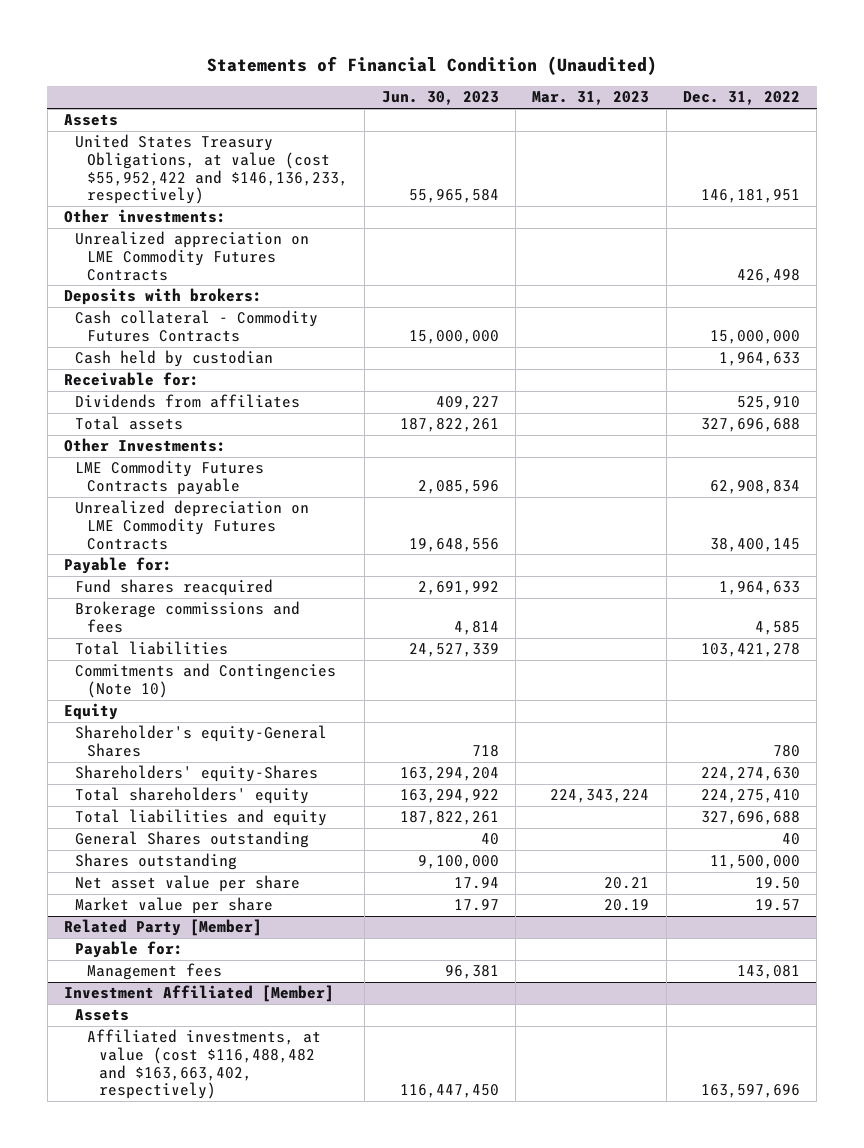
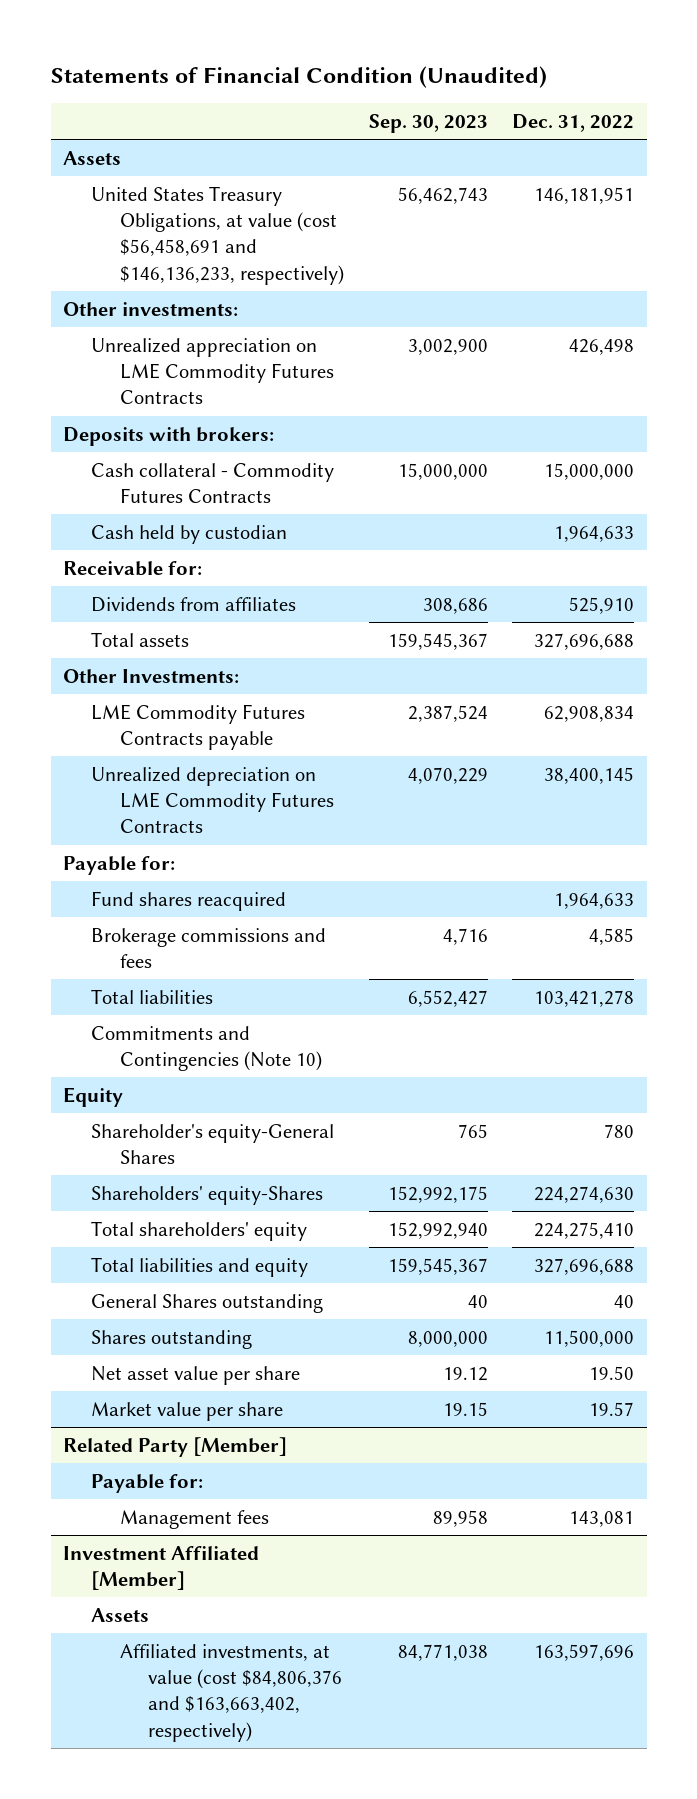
- | Jun. 30, 2023 | Mar. 31, 2023 | Dec. 31, 2022
+ | Sep. 30, 2023 | Dec. 31, 2022
- United States Treasury Obligations, at value (cost $55,952,422 and $146,136,233, respectively) | 55,965,584 | | 146,181,951
+ United States Treasury Obligations, at value (cost $56,458,691 and $146,136,233, respectively) | 56,462,743 | 146,181,951
@ Investment Affiliated [Member]
- Affiliated investments, at value (cost $116,488,482 and $163,663,402, respectively) | 116,447,450 | | 163,597,696
+ Affiliated investments, at value (cost $84,806,376 and $163,663,402, respectively) | 84,771,038 | 163,597,696

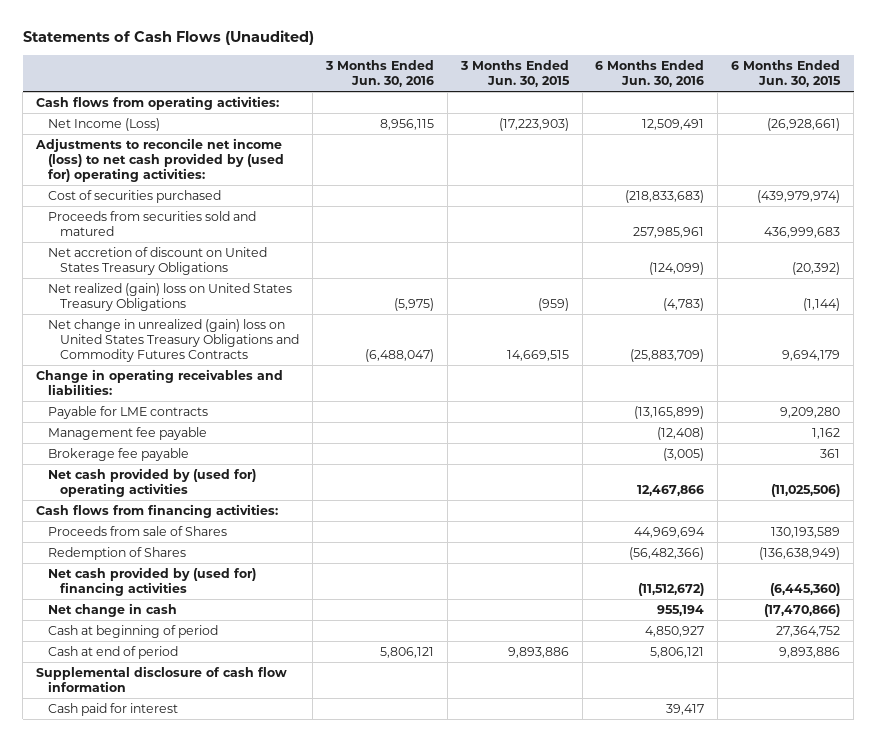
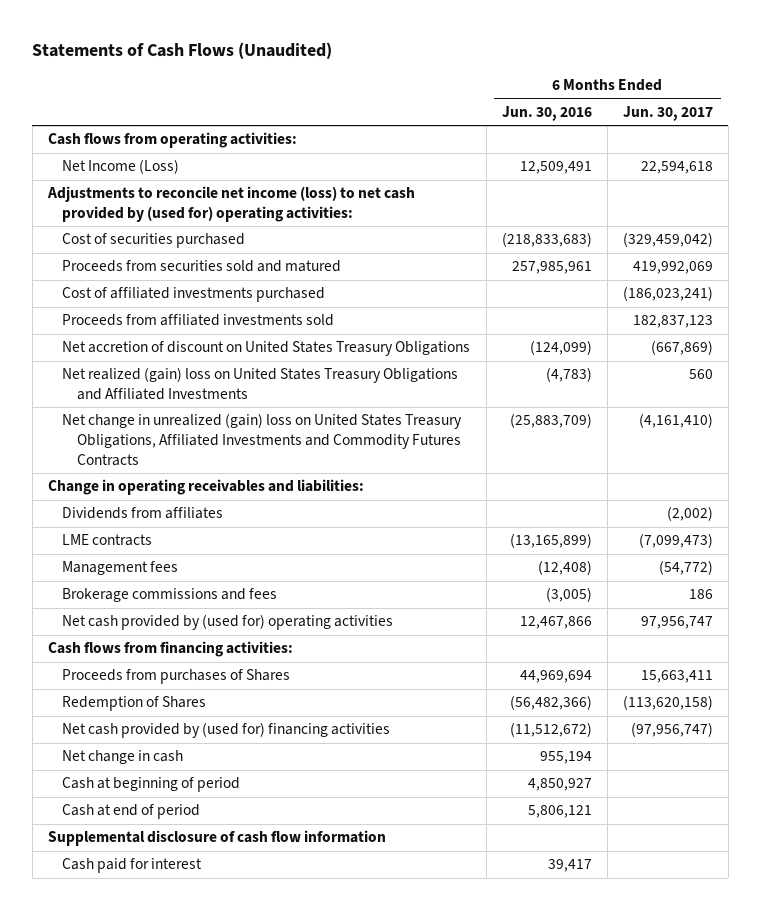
- | 3 Months Ended Jun. 30, 2016 | 3 Months Ended Jun. 30, 2015 | 6 Months Ended Jun. 30, 2016 | 6 Months Ended Jun. 30, 2015
+ | 6 Months Ended Jun. 30, 2016 | 6 Months Ended Jun. 30, 2017
+ Cost of affiliated investments purchased | | (186,023,241)
+ Proceeds from affiliated investments sold | | 182,837,123
- Net realized (gain) loss on United States Treasury Obligations | (5,975) | (959) | (4,783) | (1,144)
- Net change in unrealized (gain) loss on United States Treasury Obligations and Commodity Futures Contracts | (6,488,047) | 14,669,515 | (25,883,709) | 9,694,179
+ Net realized (gain) loss on United States Treasury Obligations and Affiliated Investments | (4,783) | 560
+ Net change in unrealized (gain) loss on United States Treasury Obligations, Affiliated Investments and Commodity Futures Contracts | (25,883,709) | (4,161,410)
- Payable for LME contracts | | | (13,165,899) | 9,209,280
- Management fee payable | | | (12,408) | 1,162
- Brokerage fee payable | | | (3,005) | 361
+ Dividends from affiliates | | (2,002)
+ LME contracts | (13,165,899) | (7,099,473)
+ Management fees | (12,408) | (54,772)
+ Brokerage commissions and fees | (3,005) | 186
- Proceeds from sale of Shares | | | 44,969,694 | 130,193,589
+ Proceeds from purchases of Shares | 44,969,694 | 15,663,411

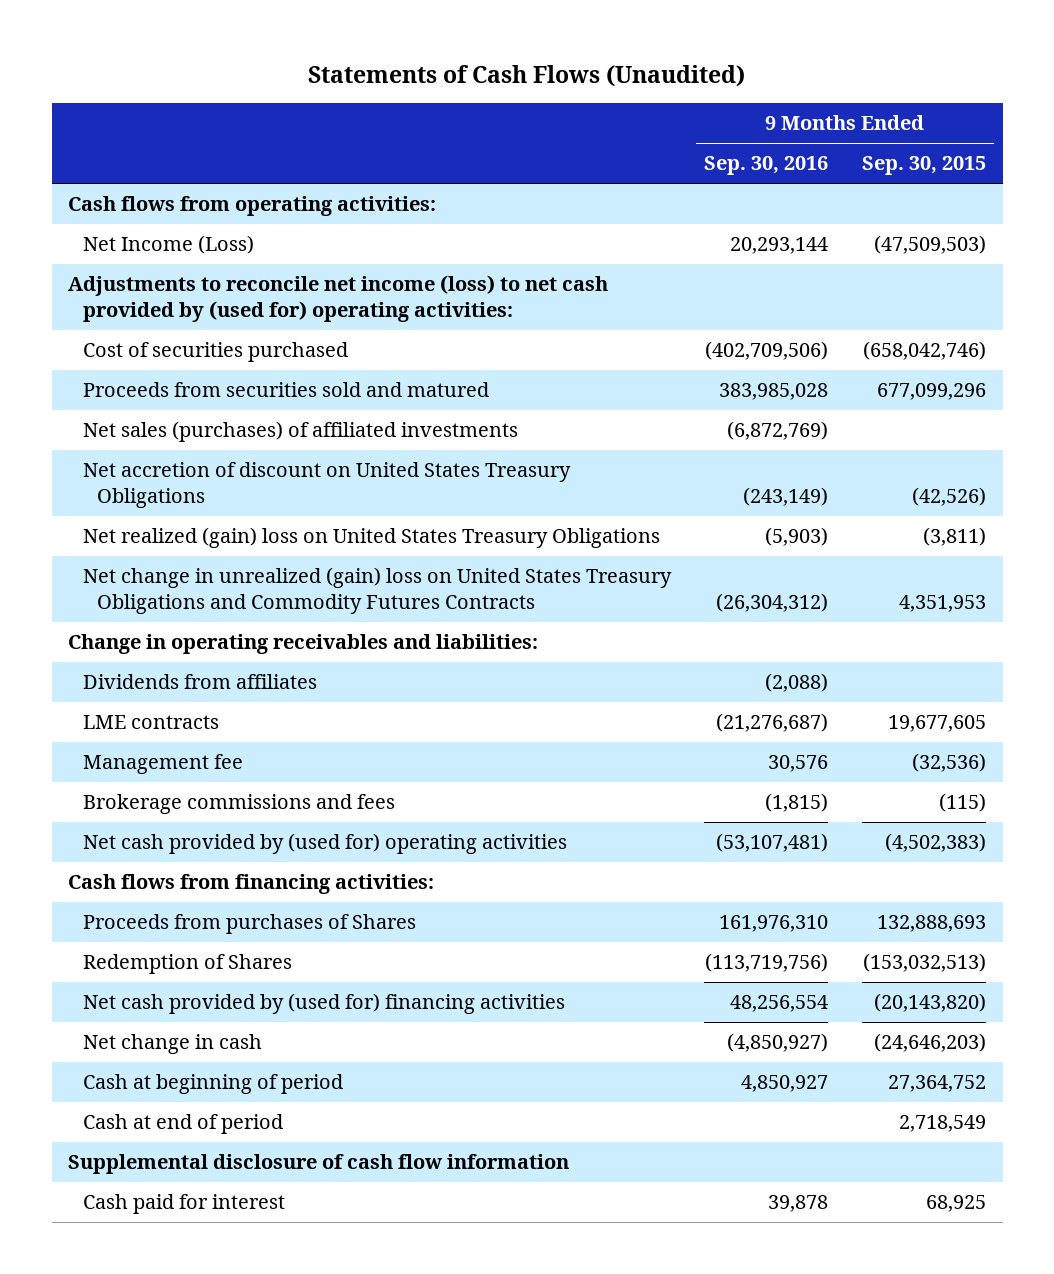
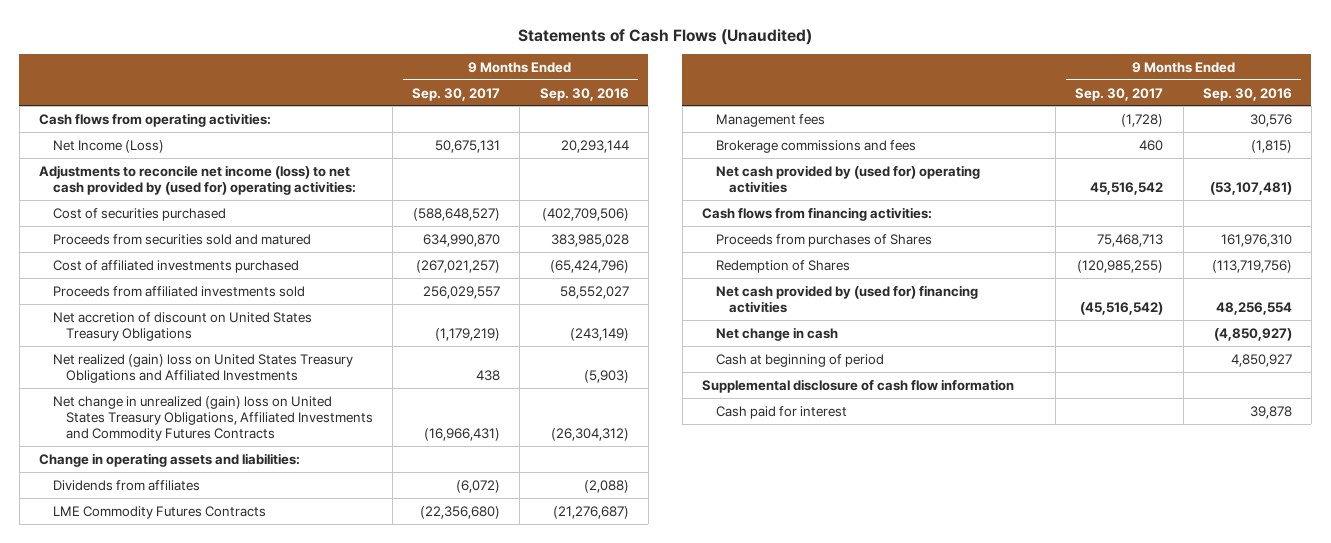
- | 9 Months Ended Sep. 30, 2016 | 9 Months Ended Sep. 30, 2015
+ | 9 Months Ended Sep. 30, 2017 | 9 Months Ended Sep. 30, 2016
- Net sales (purchases) of affiliated investments | (6,872,769) |
+ Cost of affiliated investments purchased | (267,021,257) | (65,424,796)
+ Proceeds from affiliated investments sold | 256,029,557 | 58,552,027
- Net realized (gain) loss on United States Treasury Obligations | (5,903) | (3,811)
- Net change in unrealized (gain) loss on United States Treasury Obligations and Commodity Futures Contracts | (26,304,312) | 4,351,953
- Change in operating receivables and liabilities:
+ Net realized (gain) loss on United States Treasury Obligations and Affiliated Investments | 438 | (5,903)
+ Net change in unrealized (gain) loss on United States Treasury Obligations, Affiliated Investments and Commodity Futures Contracts | (16,966,431) | (26,304,312)
+ Change in operating assets and liabilities:
- LME contracts | (21,276,687) | 19,677,605
- Management fee | 30,576 | (32,536)
+ LME Commodity Futures Contracts | (22,356,680) | (21,276,687)
+ Management fees | (1,728) | 30,576
- Cash at end of period | | 2,718,549

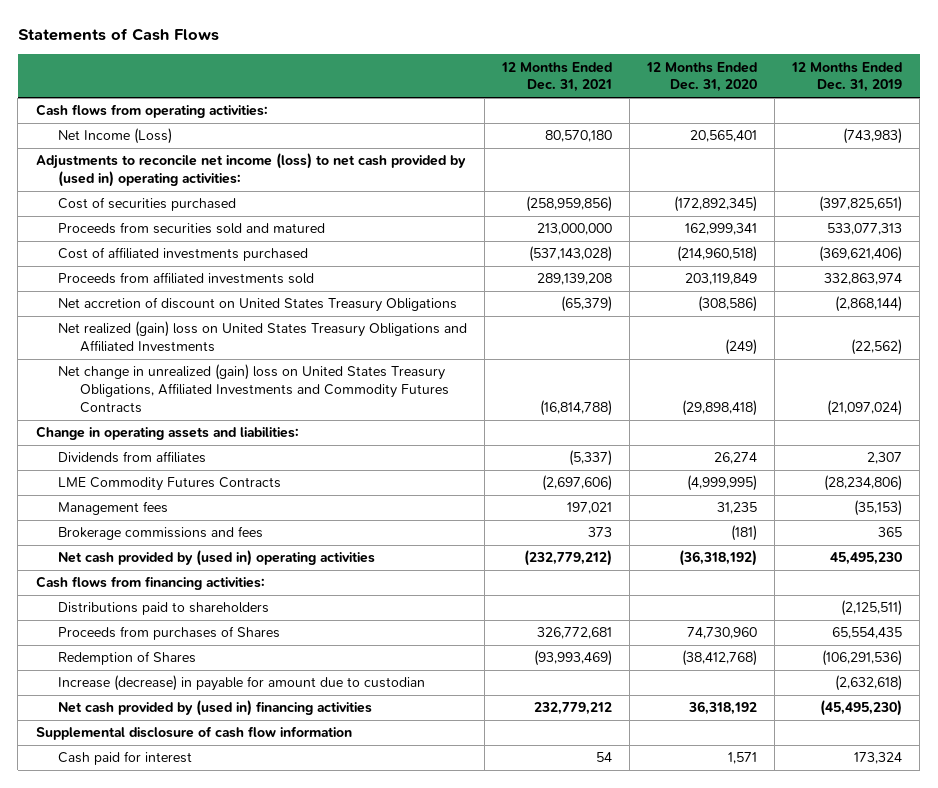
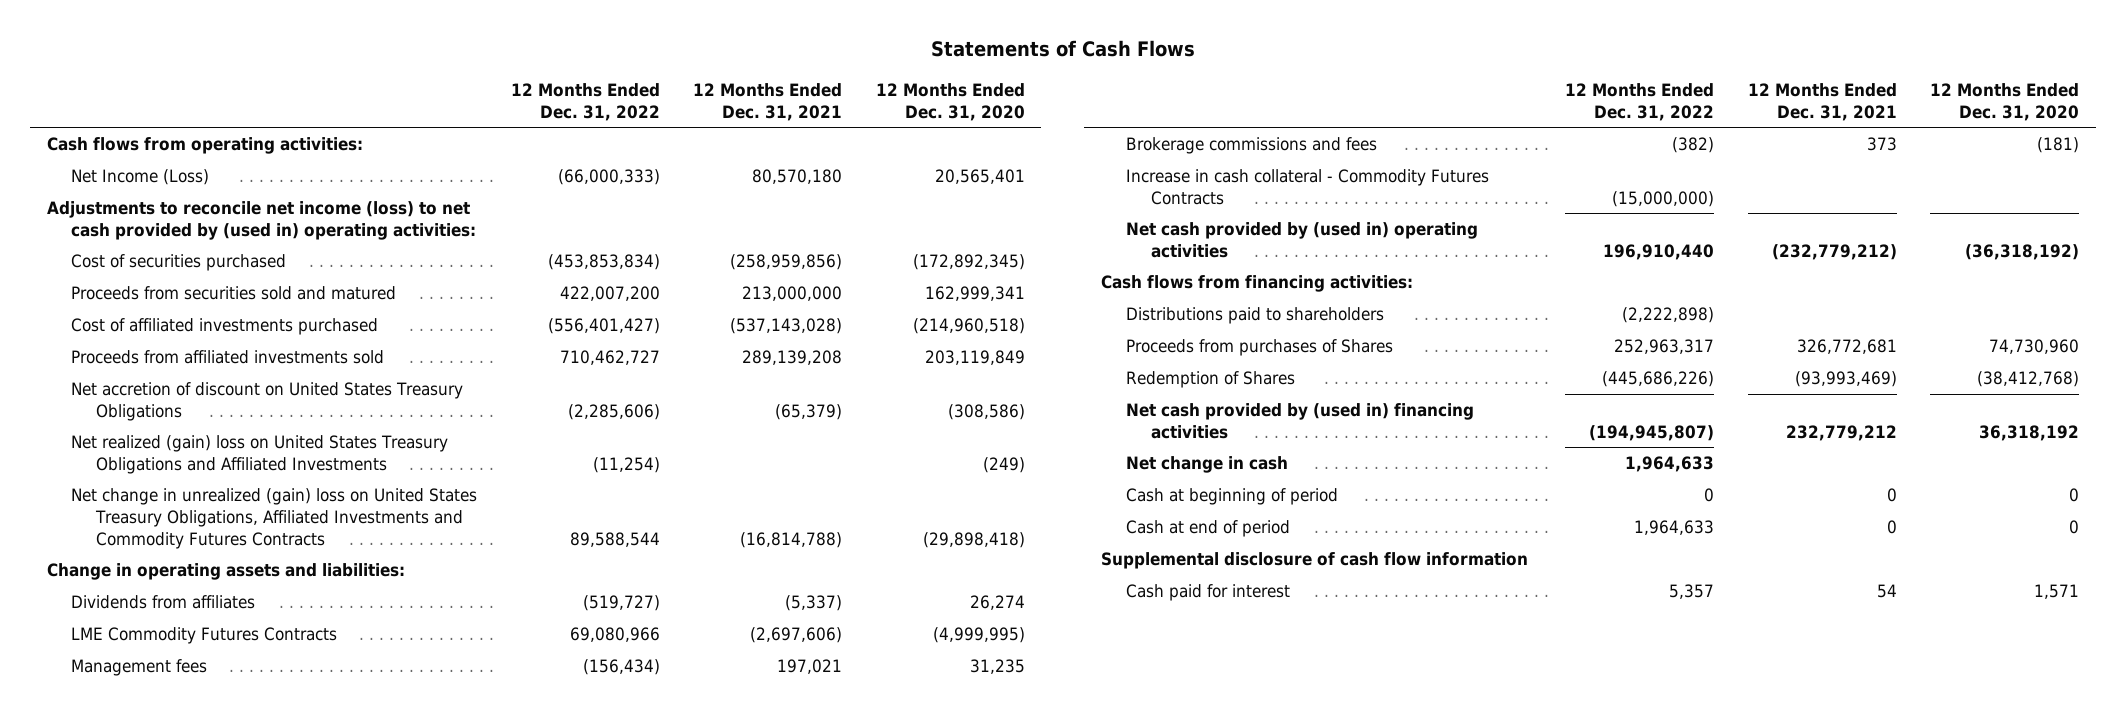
- | 12 Months Ended Dec. 31, 2021 | 12 Months Ended Dec. 31, 2020 | 12 Months Ended Dec. 31, 2019
+ | 12 Months Ended Dec. 31, 2022 | 12 Months Ended Dec. 31, 2021 | 12 Months Ended Dec. 31, 2020
+ Increase in cash collateral - Commodity Futures Contracts | (15,000,000) | |
- Increase (decrease) in payable for amount due to custodian | | | (2,632,618)
+ Net change in cash | 1,964,633 | |
+ Cash at beginning of period | 0 | 0 | 0
+ Cash at end of period | 1,964,633 | 0 | 0

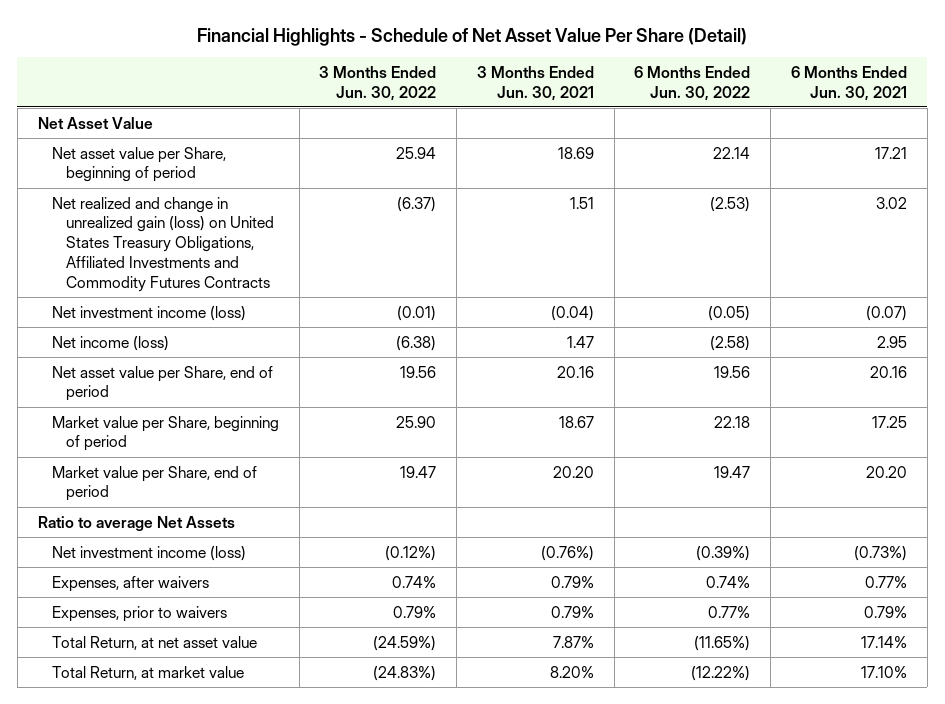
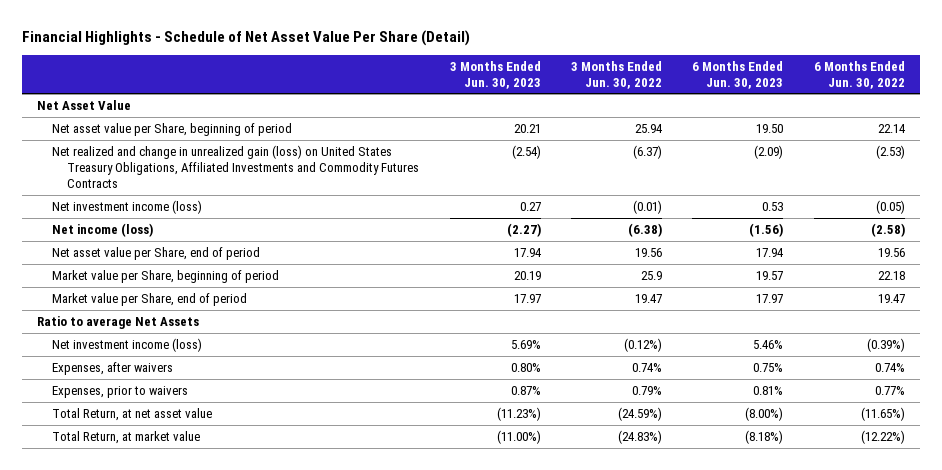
- | 3 Months Ended Jun. 30, 2022 | 3 Months Ended Jun. 30, 2021 | 6 Months Ended Jun. 30, 2022 | 6 Months Ended Jun. 30, 2021
+ | 3 Months Ended Jun. 30, 2023 | 3 Months Ended Jun. 30, 2022 | 6 Months Ended Jun. 30, 2023 | 6 Months Ended Jun. 30, 2022
- Market value per Share, beginning of period | 25.90 | 18.67 | 22.18 | 17.25
+ Market value per Share, beginning of period | 20.19 | 25.9 | 19.57 | 22.18

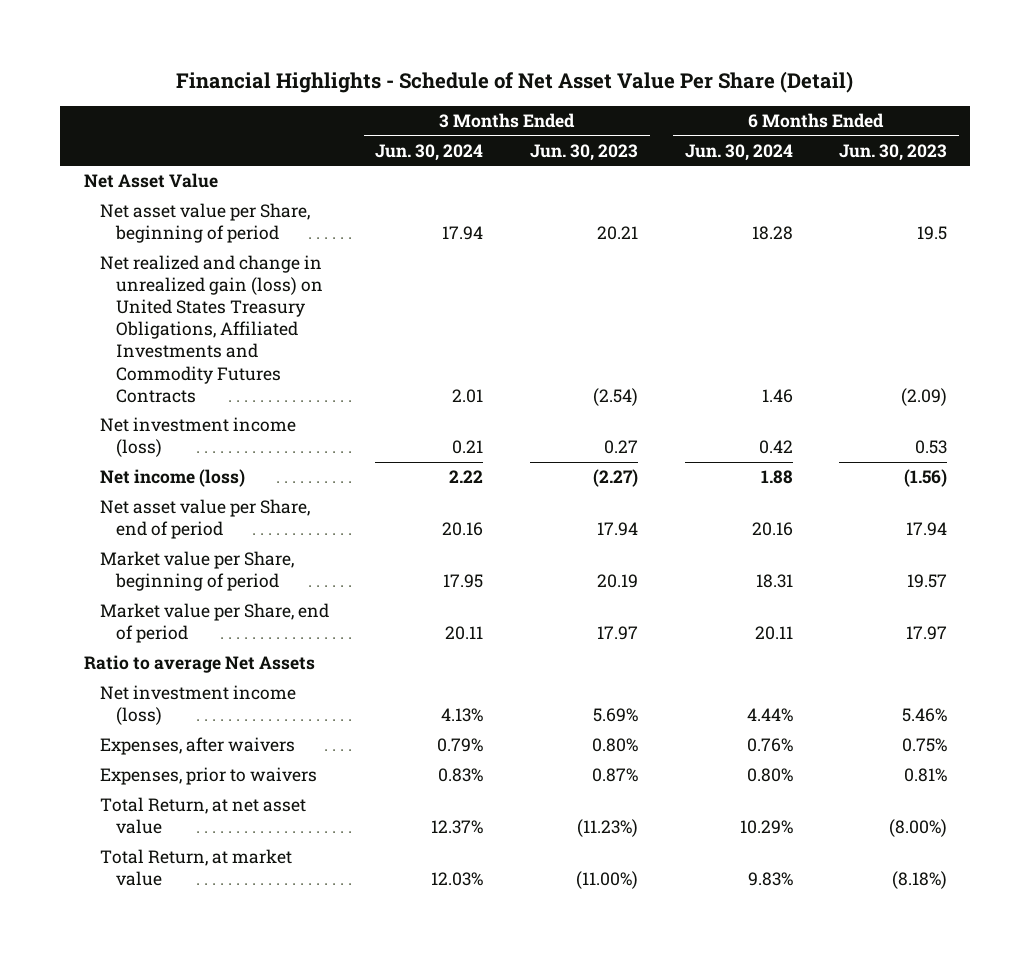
- | 3 Months Ended Jun. 30, 2023 | 3 Months Ended Jun. 30, 2022 | 6 Months Ended Jun. 30, 2023 | 6 Months Ended Jun. 30, 2022
+ | 3 Months Ended Jun. 30, 2024 | 3 Months Ended Jun. 30, 2023 | 6 Months Ended Jun. 30, 2024 | 6 Months Ended Jun. 30, 2023
- Net asset value per Share, beginning of period | 20.21 | 25.94 | 19.50 | 22.14
+ Net asset value per Share, beginning of period | 17.94 | 20.21 | 18.28 | 19.5

